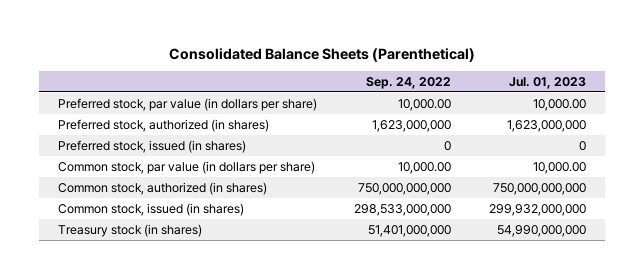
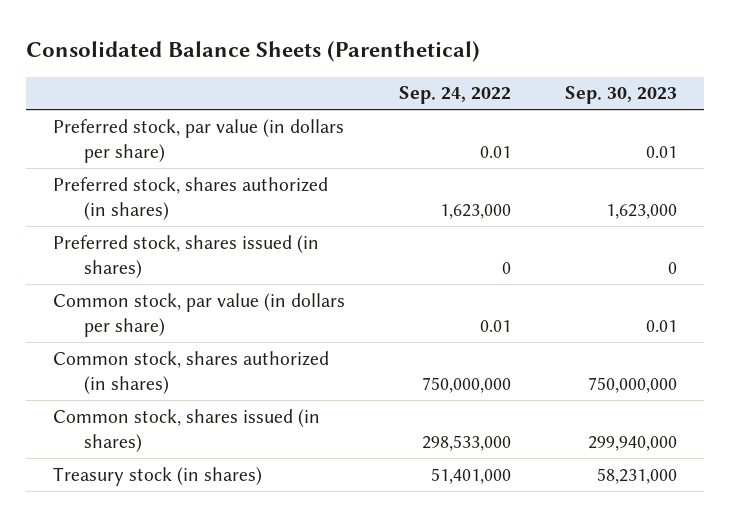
- | Sep. 24, 2022 | Jul. 01, 2023
+ | Sep. 24, 2022 | Sep. 30, 2023
- Preferred stock, par value (in dollars per share) | 10,000.00 | 10,000.00
- Preferred stock, authorized (in shares) | 1,623,000,000 | 1,623,000,000
- Preferred stock, issued (in shares) | 0 | 0
- Common stock, par value (in dollars per share) | 10,000.00 | 10,000.00
- Common stock, authorized (in shares) | 750,000,000,000 | 750,000,000,000
- Common stock, issued (in shares) | 298,533,000,000 | 299,932,000,000
- Treasury stock (in shares) | 51,401,000,000 | 54,990,000,000
+ Preferred stock, par value (in dollars per share) | 0.01 | 0.01
+ Preferred stock, shares authorized (in shares) | 1,623,000 | 1,623,000
+ Preferred stock, shares issued (in shares) | 0 | 0
+ Common stock, par value (in dollars per share) | 0.01 | 0.01
+ Common stock, shares authorized (in shares) | 750,000,000 | 750,000,000
+ Common stock, shares issued (in shares) | 298,533,000 | 299,940,000
+ Treasury stock (in shares) | 51,401,000 | 58,231,000

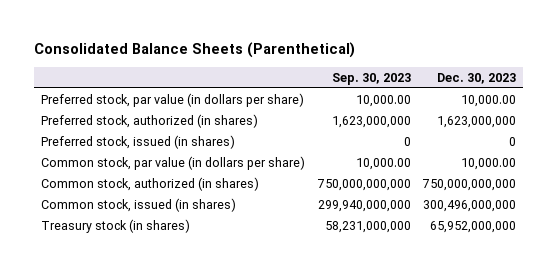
- | Sep. 24, 2022 | Sep. 30, 2023
+ | Sep. 30, 2023 | Dec. 30, 2023
- Preferred stock, par value (in dollars per share) | 0.01 | 0.01
- Preferred stock, shares authorized (in shares) | 1,623,000 | 1,623,000
- Preferred stock, shares issued (in shares) | 0 | 0
- Common stock, par value (in dollars per share) | 0.01 | 0.01
- Common stock, shares authorized (in shares) | 750,000,000 | 750,000,000
- Common stock, shares issued (in shares) | 298,533,000 | 299,940,000
- Treasury stock (in shares) | 51,401,000 | 58,231,000
+ Preferred stock, par value (in dollars per share) | 10,000.00 | 10,000.00
+ Preferred stock, authorized (in shares) | 1,623,000,000 | 1,623,000,000
+ Preferred stock, issued (in shares) | 0 | 0
+ Common stock, par value (in dollars per share) | 10,000.00 | 10,000.00
+ Common stock, authorized (in shares) | 750,000,000,000 | 750,000,000,000
+ Common stock, issued (in shares) | 299,940,000,000 | 300,496,000,000
+ Treasury stock (in shares) | 58,231,000,000 | 65,952,000,000

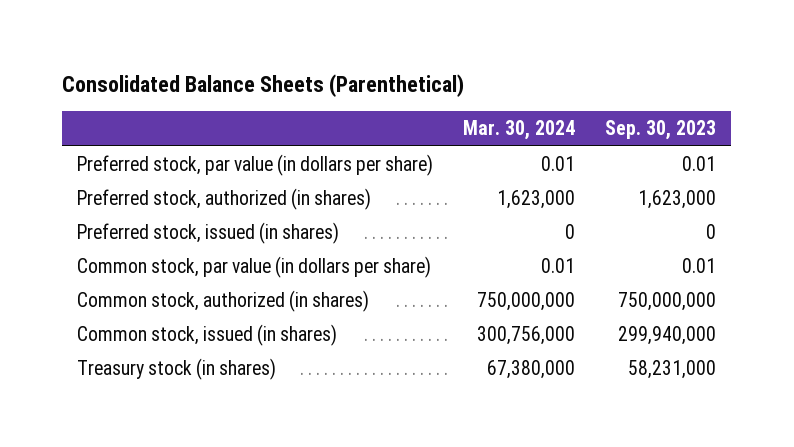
- | Sep. 30, 2023 | Dec. 30, 2023
+ | Mar. 30, 2024 | Sep. 30, 2023
- Preferred stock, par value (in dollars per share) | 10,000.00 | 10,000.00
- Preferred stock, authorized (in shares) | 1,623,000,000 | 1,623,000,000
+ Preferred stock, par value (in dollars per share) | 0.01 | 0.01
+ Preferred stock, authorized (in shares) | 1,623,000 | 1,623,000
- Common stock, par value (in dollars per share) | 10,000.00 | 10,000.00
- Common stock, authorized (in shares) | 750,000,000,000 | 750,000,000,000
- Common stock, issued (in shares) | 299,940,000,000 | 300,496,000,000
- Treasury stock (in shares) | 58,231,000,000 | 65,952,000,000
+ Common stock, par value (in dollars per share) | 0.01 | 0.01
+ Common stock, authorized (in shares) | 750,000,000 | 750,000,000
+ Common stock, issued (in shares) | 300,756,000 | 299,940,000
+ Treasury stock (in shares) | 67,380,000 | 58,231,000

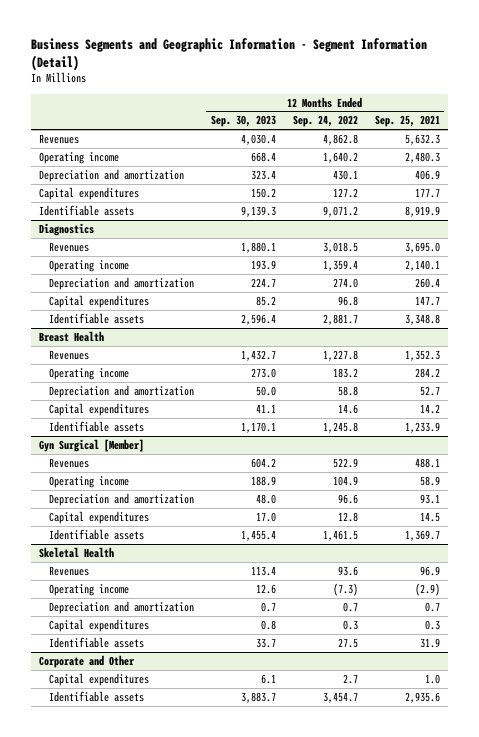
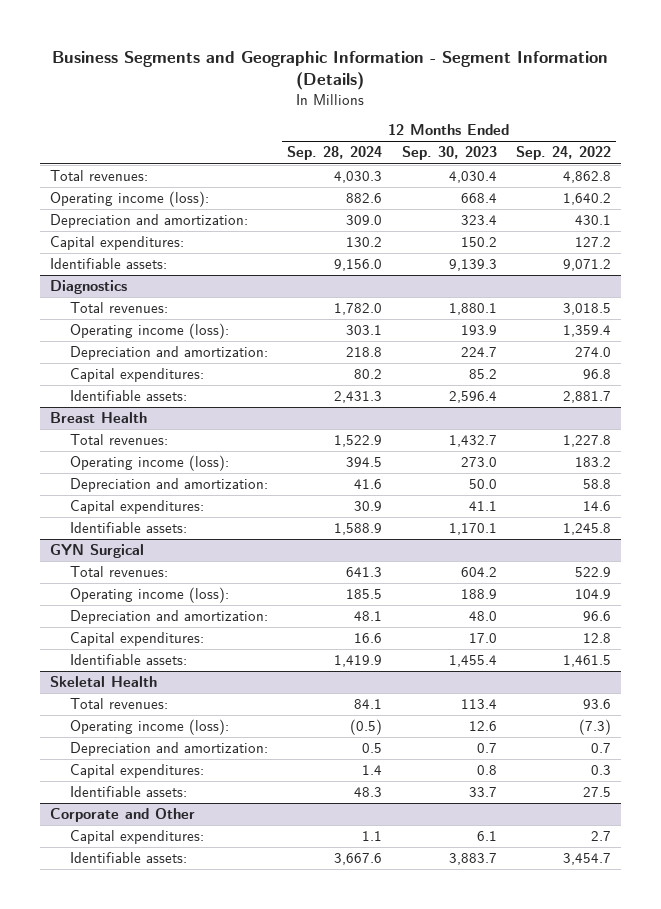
- Business Segments and Geographic Information - Segment Information (Detail)
+ Business Segments and Geographic Information - Segment Information (Details)
- | 12 Months Ended Sep. 30, 2023 | 12 Months Ended Sep. 24, 2022 | 12 Months Ended Sep. 25, 2021
+ | 12 Months Ended Sep. 28, 2024 | 12 Months Ended Sep. 30, 2023 | 12 Months Ended Sep. 24, 2022
- Revenues | 4,030.4 | 4,862.8 | 5,632.3
- Operating income | 668.4 | 1,640.2 | 2,480.3
- Depreciation and amortization | 323.4 | 430.1 | 406.9
- Capital expenditures | 150.2 | 127.2 | 177.7
- Identifiable assets | 9,139.3 | 9,071.2 | 8,919.9
+ Total revenues: | 4,030.3 | 4,030.4 | 4,862.8
+ Operating income (loss): | 882.6 | 668.4 | 1,640.2
+ Depreciation and amortization: | 309.0 | 323.4 | 430.1
+ Capital expenditures: | 130.2 | 150.2 | 127.2
+ Identifiable assets: | 9,156.0 | 9,139.3 | 9,071.2
@ Diagnostics
- Revenues | 1,880.1 | 3,018.5 | 3,695.0
- Operating income | 193.9 | 1,359.4 | 2,140.1
- Depreciation and amortization | 224.7 | 274.0 | 260.4
- Capital expenditures | 85.2 | 96.8 | 147.7
- Identifiable assets | 2,596.4 | 2,881.7 | 3,348.8
+ Total revenues: | 1,782.0 | 1,880.1 | 3,018.5
+ Operating income (loss): | 303.1 | 193.9 | 1,359.4
+ Depreciation and amortization: | 218.8 | 224.7 | 274.0
+ Capital expenditures: | 80.2 | 85.2 | 96.8
+ Identifiable assets: | 2,431.3 | 2,596.4 | 2,881.7
@ Breast Health
- Revenues | 1,432.7 | 1,227.8 | 1,352.3
- Operating income | 273.0 | 183.2 | 284.2
- Depreciation and amortization | 50.0 | 58.8 | 52.7
- Capital expenditures | 41.1 | 14.6 | 14.2
- Identifiable assets | 1,170.1 | 1,245.8 | 1,233.9
- Gyn Surgical [Member]
- Revenues | 604.2 | 522.9 | 488.1
- Operating income | 188.9 | 104.9 | 58.9
- Depreciation and amortization | 48.0 | 96.6 | 93.1
- Capital expenditures | 17.0 | 12.8 | 14.5
- Identifiable assets | 1,455.4 | 1,461.5 | 1,369.7
@ Breast Health
+ Total revenues: | 1,522.9 | 1,432.7 | 1,227.8
+ Operating income (loss): | 394.5 | 273.0 | 183.2
+ Depreciation and amortization: | 41.6 | 50.0 | 58.8
+ Capital expenditures: | 30.9 | 41.1 | 14.6
+ Identifiable assets: | 1,588.9 | 1,170.1 | 1,245.8
+ GYN Surgical
+ Total revenues: | 641.3 | 604.2 | 522.9
+ Operating income (loss): | 185.5 | 188.9 | 104.9
+ Depreciation and amortization: | 48.1 | 48.0 | 96.6
+ Capital expenditures: | 16.6 | 17.0 | 12.8
+ Identifiable assets: | 1,419.9 | 1,455.4 | 1,461.5
@ Skeletal Health
- Revenues | 113.4 | 93.6 | 96.9
- Operating income | 12.6 | (7.3) | (2.9)
- Depreciation and amortization | 0.7 | 0.7 | 0.7
- Capital expenditures | 0.8 | 0.3 | 0.3
- Identifiable assets | 33.7 | 27.5 | 31.9
+ Total revenues: | 84.1 | 113.4 | 93.6
+ Operating income (loss): | (0.5) | 12.6 | (7.3)
+ Depreciation and amortization: | 0.5 | 0.7 | 0.7
+ Capital expenditures: | 1.4 | 0.8 | 0.3
+ Identifiable assets: | 48.3 | 33.7 | 27.5
@ Corporate and Other
- Capital expenditures | 6.1 | 2.7 | 1.0
- Identifiable assets | 3,883.7 | 3,454.7 | 2,935.6
+ Capital expenditures: | 1.1 | 6.1 | 2.7
+ Identifiable assets: | 3,667.6 | 3,883.7 | 3,454.7

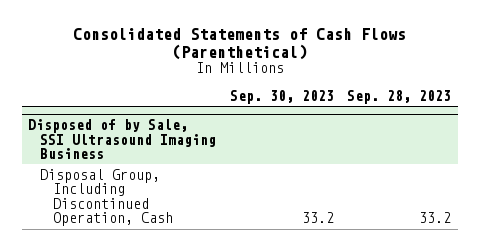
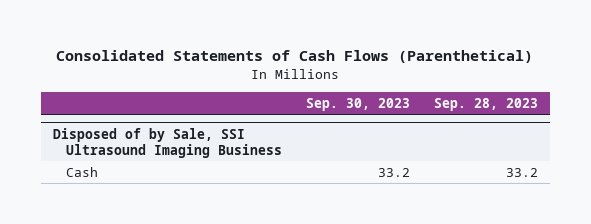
@ Disposed of by Sale, SSI Ultrasound Imaging Business
- Disposal Group, Including Discontinued Operation, Cash | 33.2 | 33.2
+ Cash | 33.2 | 33.2

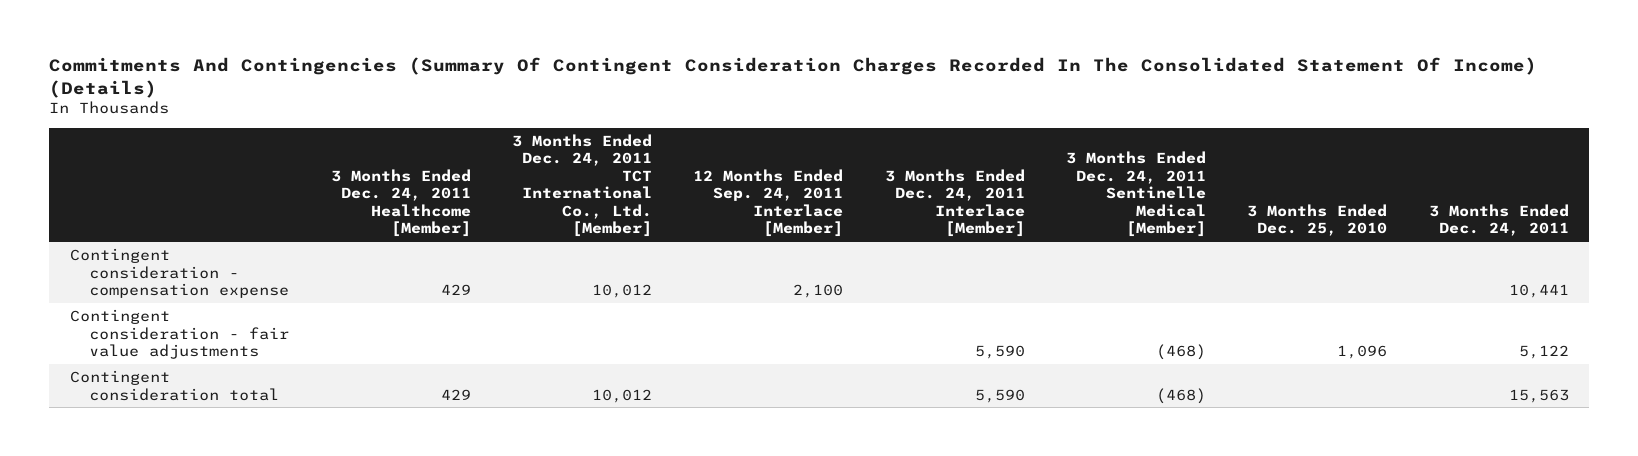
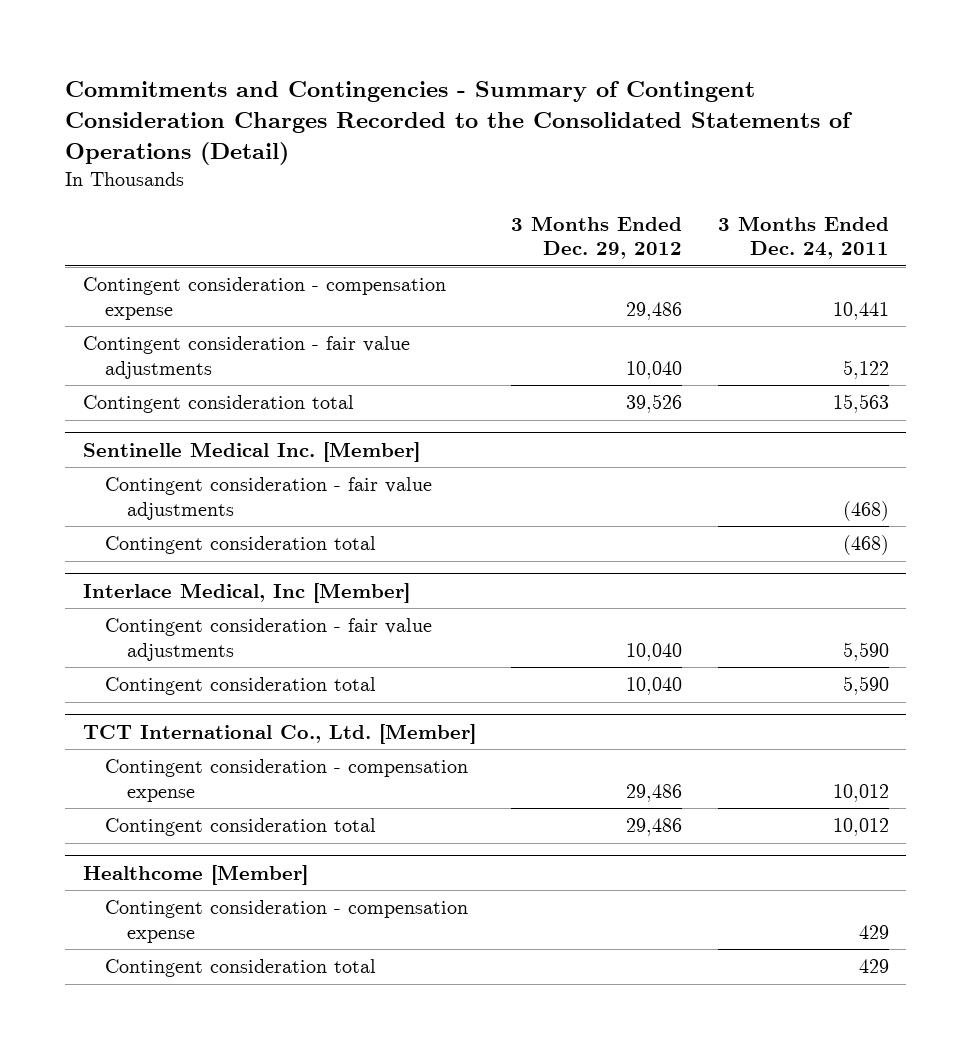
- Commitments And Contingencies (Summary Of Contingent Consideration Charges Recorded In The Consolidated Statement Of Income) (Details)
+ Commitments and Contingencies - Summary of Contingent Consideration Charges Recorded to the Consolidated Statements of Operations (Detail)
- | 3 Months Ended Dec. 24, 2011 Healthcome [Member] | 3 Months Ended Dec. 24, 2011 TCT International Co., Ltd. [Member] | 12 Months Ended Sep. 24, 2011 Interlace [Member] | 3 Months Ended Dec. 24, 2011 Interlace [Member] | 3 Months Ended Dec. 24, 2011 Sentinelle Medical [Member] | 3 Months Ended Dec. 25, 2010 | 3 Months Ended Dec. 24, 2011
+ | 3 Months Ended Dec. 29, 2012 | 3 Months Ended Dec. 24, 2011
+ Sentinelle Medical Inc. [Member]
+ Contingent consideration - fair value adjustments | | (468)
+ Contingent consideration total | | (468)
+ Interlace Medical, Inc [Member]
+ Contingent consideration - fair value adjustments | 10,040 | 5,590
+ Contingent consideration total | 10,040 | 5,590
+ TCT International Co., Ltd. [Member]
+ Contingent consideration - compensation expense | 29,486 | 10,012
+ Contingent consideration total | 29,486 | 10,012
+ Healthcome [Member]
+ Contingent consideration - compensation expense | | 429
+ Contingent consideration total | | 429

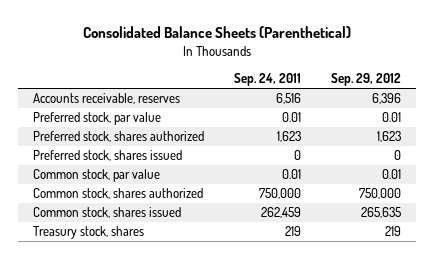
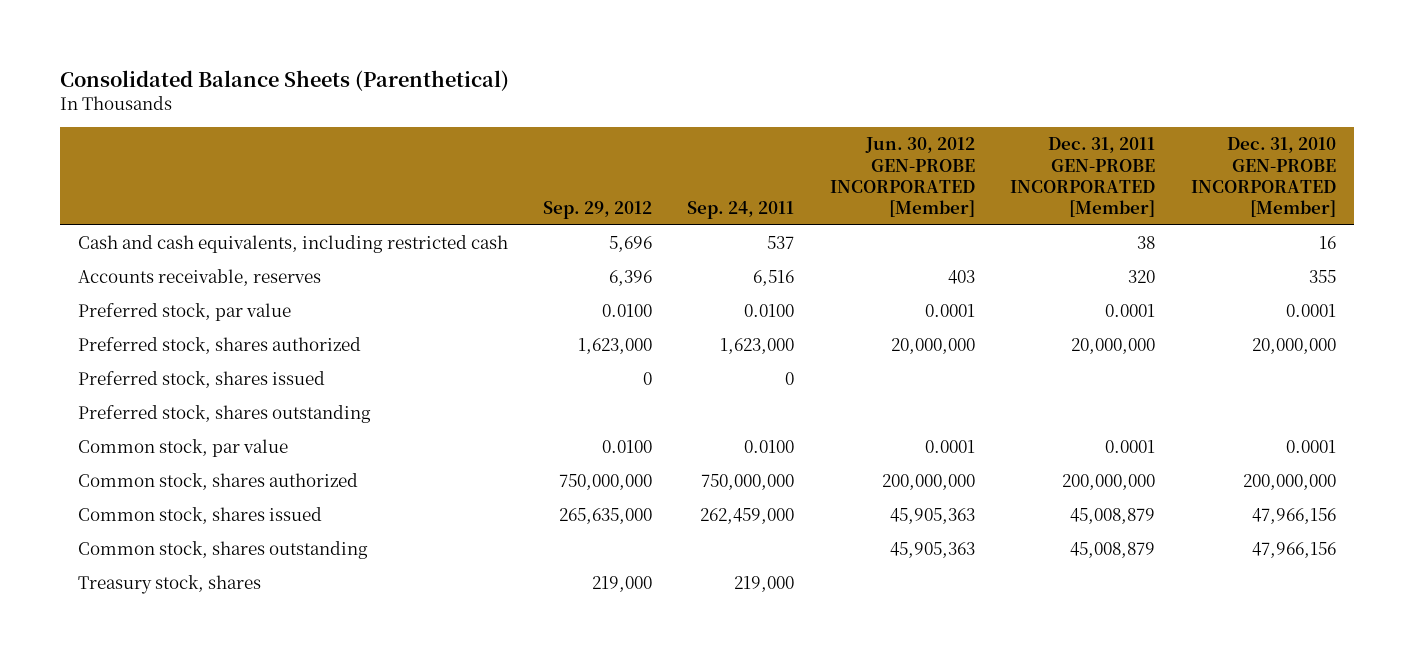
- | Sep. 24, 2011 | Sep. 29, 2012
+ | Sep. 29, 2012 | Sep. 24, 2011 | Jun. 30, 2012 GEN-PROBE INCORPORATED [Member] | Dec. 31, 2011 GEN-PROBE INCORPORATED [Member] | Dec. 31, 2010 GEN-PROBE INCORPORATED [Member]
+ Cash and cash equivalents, including restricted cash | 5,696 | 537 | | 38 | 16
- Preferred stock, par value | 0.01 | 0.01
- Preferred stock, shares authorized | 1,623 | 1,623
+ Preferred stock, par value | 0.0100 | 0.0100 | 0.0001 | 0.0001 | 0.0001
+ Preferred stock, shares authorized | 1,623,000 | 1,623,000 | 20,000,000 | 20,000,000 | 20,000,000
- Common stock, par value | 0.01 | 0.01
- Common stock, shares authorized | 750,000 | 750,000
- Common stock, shares issued | 262,459 | 265,635
- Treasury stock, shares | 219 | 219
+ Preferred stock, shares outstanding
+ Common stock, par value | 0.0100 | 0.0100 | 0.0001 | 0.0001 | 0.0001
+ Common stock, shares authorized | 750,000,000 | 750,000,000 | 200,000,000 | 200,000,000 | 200,000,000
+ Common stock, shares issued | 265,635,000 | 262,459,000 | 45,905,363 | 45,008,879 | 47,966,156
+ Common stock, shares outstanding | | | 45,905,363 | 45,008,879 | 47,966,156
+ Treasury stock, shares | 219,000 | 219,000 | | |

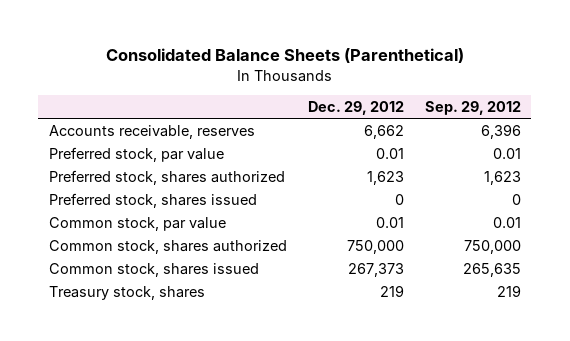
- | Sep. 29, 2012 | Sep. 24, 2011 | Jun. 30, 2012 GEN-PROBE INCORPORATED [Member] | Dec. 31, 2011 GEN-PROBE INCORPORATED [Member] | Dec. 31, 2010 GEN-PROBE INCORPORATED [Member]
+ | Dec. 29, 2012 | Sep. 29, 2012
- Cash and cash equivalents, including restricted cash | 5,696 | 537 | | 38 | 16
- Preferred stock, par value | 0.0100 | 0.0100 | 0.0001 | 0.0001 | 0.0001
- Preferred stock, shares authorized | 1,623,000 | 1,623,000 | 20,000,000 | 20,000,000 | 20,000,000
+ Preferred stock, par value | 0.01 | 0.01
+ Preferred stock, shares authorized | 1,623 | 1,623
- Preferred stock, shares outstanding
- Common stock, par value | 0.0100 | 0.0100 | 0.0001 | 0.0001 | 0.0001
- Common stock, shares authorized | 750,000,000 | 750,000,000 | 200,000,000 | 200,000,000 | 200,000,000
- Common stock, shares issued | 265,635,000 | 262,459,000 | 45,905,363 | 45,008,879 | 47,966,156
- Common stock, shares outstanding | | | 45,905,363 | 45,008,879 | 47,966,156
- Treasury stock, shares | 219,000 | 219,000 | | |
+ Common stock, par value | 0.01 | 0.01
+ Common stock, shares authorized | 750,000 | 750,000
+ Common stock, shares issued | 267,373 | 265,635
+ Treasury stock, shares | 219 | 219

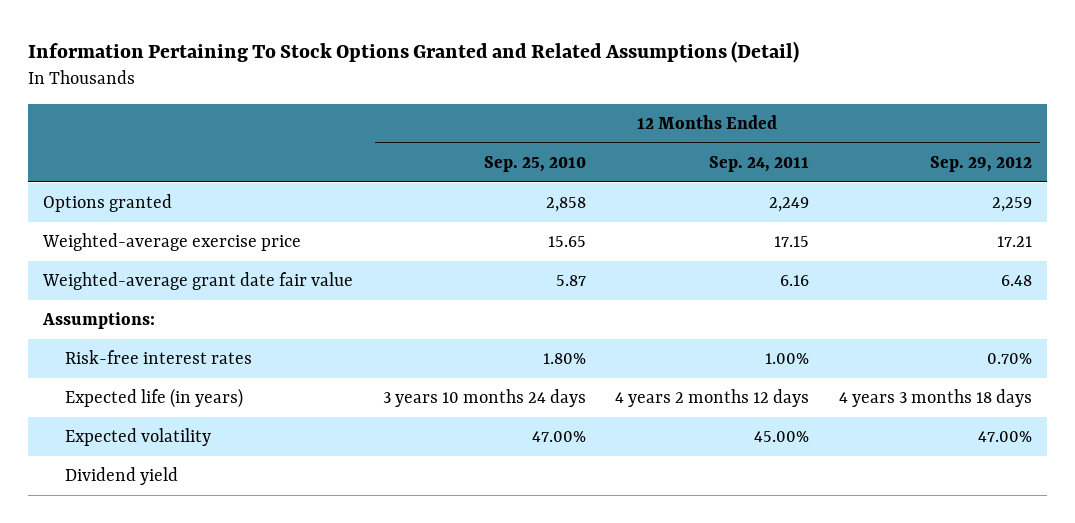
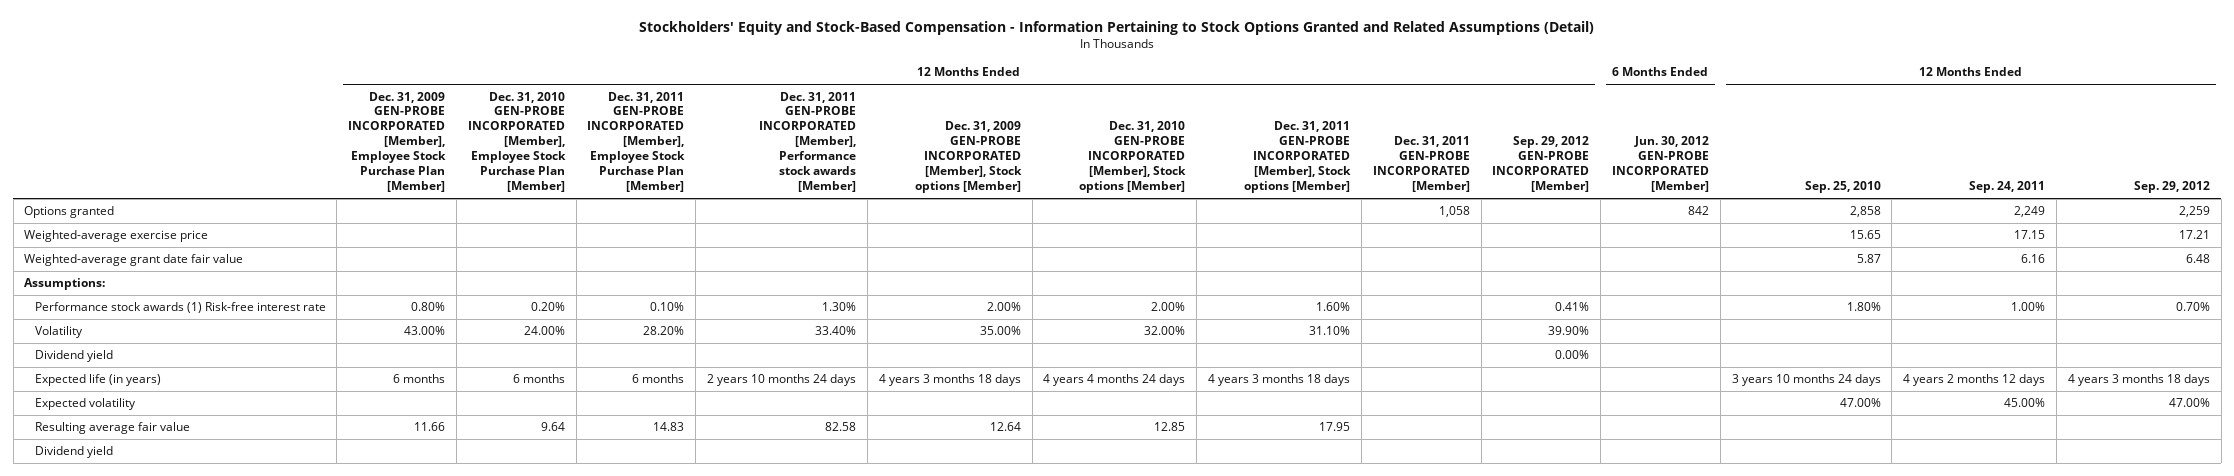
- Information Pertaining To Stock Options Granted and Related Assumptions (Detail)
+ Stockholders' Equity and Stock-Based Compensation - Information Pertaining to Stock Options Granted and Related Assumptions (Detail)
- | 12 Months Ended Sep. 25, 2010 | 12 Months Ended Sep. 24, 2011 | 12 Months Ended Sep. 29, 2012
+ | 12 Months Ended Dec. 31, 2009 GEN-PROBE INCORPORATED [Member], Employee Stock Purchase Plan [Member] | 12 Months Ended Dec. 31, 2010 GEN-PROBE INCORPORATED [Member], Employee Stock Purchase Plan [Member] | 12 Months Ended Dec. 31, 2011 GEN-PROBE INCORPORATED [Member], Employee Stock Purchase Plan [Member] | 12 Months Ended Dec. 31, 2011 GEN-PROBE INCORPORATED [Member], Performance stock awards [Member] | 12 Months Ended Dec. 31, 2009 GEN-PROBE INCORPORATED [Member], Stock options [Member] | 12 Months Ended Dec. 31, 2010 GEN-PROBE INCORPORATED [Member], Stock options [Member] | 12 Months Ended Dec. 31, 2011 GEN-PROBE INCORPORATED [Member], Stock options [Member] | 12 Months Ended Dec. 31, 2011 GEN-PROBE INCORPORATED [Member] | 12 Months Ended Sep. 29, 2012 GEN-PROBE INCORPORATED [Member] | 6 Months Ended Jun. 30, 2012 GEN-PROBE INCORPORATED [Member] | 12 Months Ended Sep. 25, 2010 | 12 Months Ended Sep. 24, 2011 | 12 Months Ended Sep. 29, 2012
- Risk-free interest rates | 1.80% | 1.00% | 0.70%
+ Performance stock awards (1) Risk-free interest rate | 0.80% | 0.20% | 0.10% | 1.30% | 2.00% | 2.00% | 1.60% | | 0.41% | | 1.80% | 1.00% | 0.70%
+ Volatility | 43.00% | 24.00% | 28.20% | 33.40% | 35.00% | 32.00% | 31.10% | | 39.90% | | | |
+ Dividend yield | | | | | | | | | 0.00% | | | |
+ Resulting average fair value | 11.66 | 9.64 | 14.83 | 82.58 | 12.64 | 12.85 | 17.95 | | | | | |

